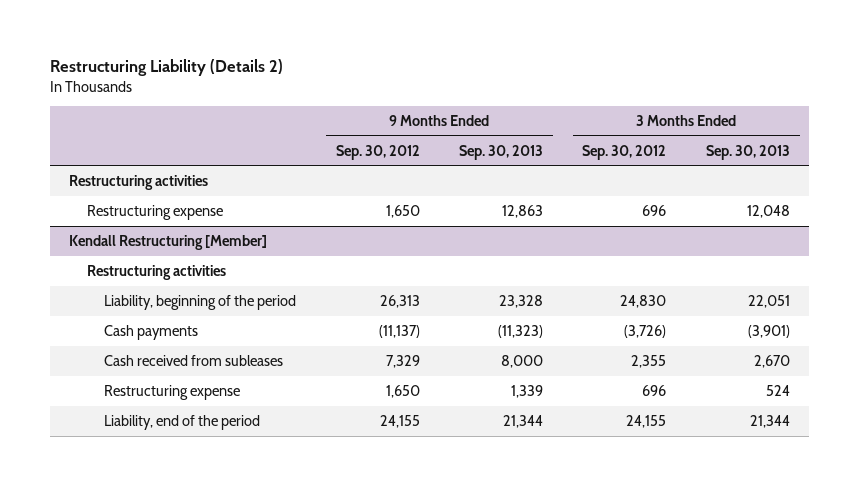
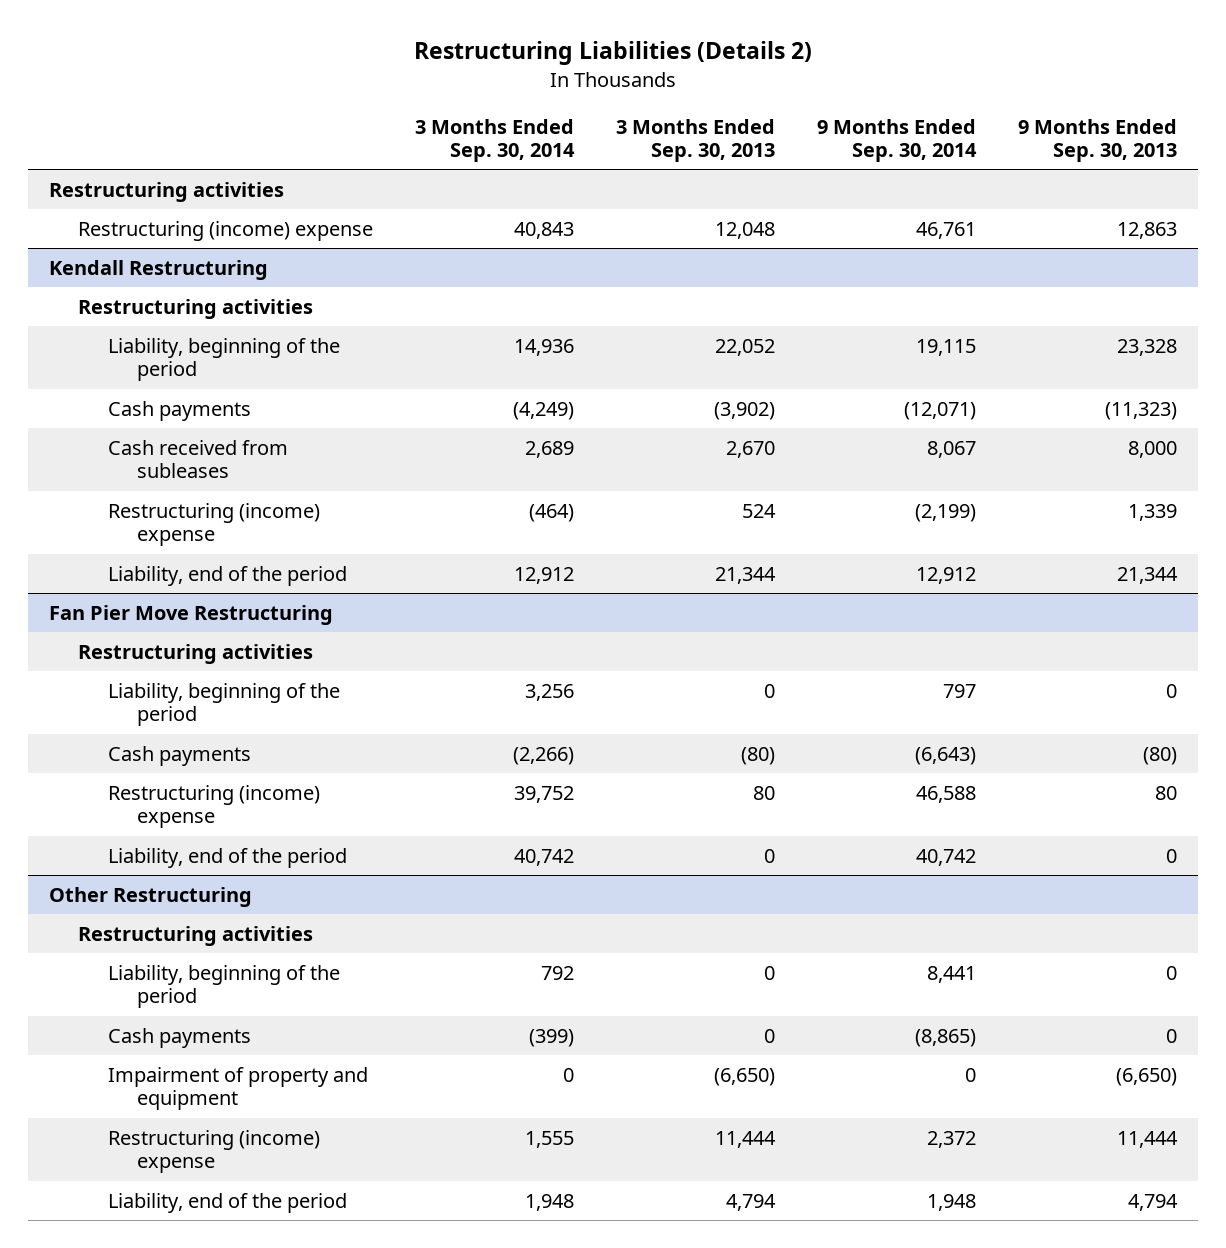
- Restructuring Liability (Details 2)
+ Restructuring Liabilities (Details 2)
- | 9 Months Ended Sep. 30, 2012 | 9 Months Ended Sep. 30, 2013 | 3 Months Ended Sep. 30, 2012 | 3 Months Ended Sep. 30, 2013
+ | 3 Months Ended Sep. 30, 2014 | 3 Months Ended Sep. 30, 2013 | 9 Months Ended Sep. 30, 2014 | 9 Months Ended Sep. 30, 2013
- Restructuring expense | 1,650 | 12,863 | 696 | 12,048
- Kendall Restructuring [Member]
+ Restructuring (income) expense | 40,843 | 12,048 | 46,761 | 12,863
+ Kendall Restructuring
- Liability, beginning of the period | 26,313 | 23,328 | 24,830 | 22,051
- Cash payments | (11,137) | (11,323) | (3,726) | (3,901)
+ Liability, beginning of the period | 14,936 | 22,052 | 19,115 | 23,328
+ Cash payments | (4,249) | (3,902) | (12,071) | (11,323)
- Restructuring expense | 1,650 | 1,339 | 696 | 524
+ Restructuring (income) expense | (464) | 524 | (2,199) | 1,339
+ Fan Pier Move Restructuring
+ Restructuring activities
+ Liability, beginning of the period | 3,256 | 0 | 797 | 0
+ Cash payments | (2,266) | (80) | (6,643) | (80)
+ Restructuring (income) expense | 39,752 | 80 | 46,588 | 80
+ Liability, end of the period | 40,742 | 0 | 40,742 | 0
+ Other Restructuring
+ Restructuring activities
+ Liability, beginning of the period | 792 | 0 | 8,441 | 0
+ Cash payments | (399) | 0 | (8,865) | 0
+ Impairment of property and equipment | 0 | (6,650) | 0 | (6,650)
+ Restructuring (income) expense | 1,555 | 11,444 | 2,372 | 11,444
+ Liability, end of the period | 1,948 | 4,794 | 1,948 | 4,794

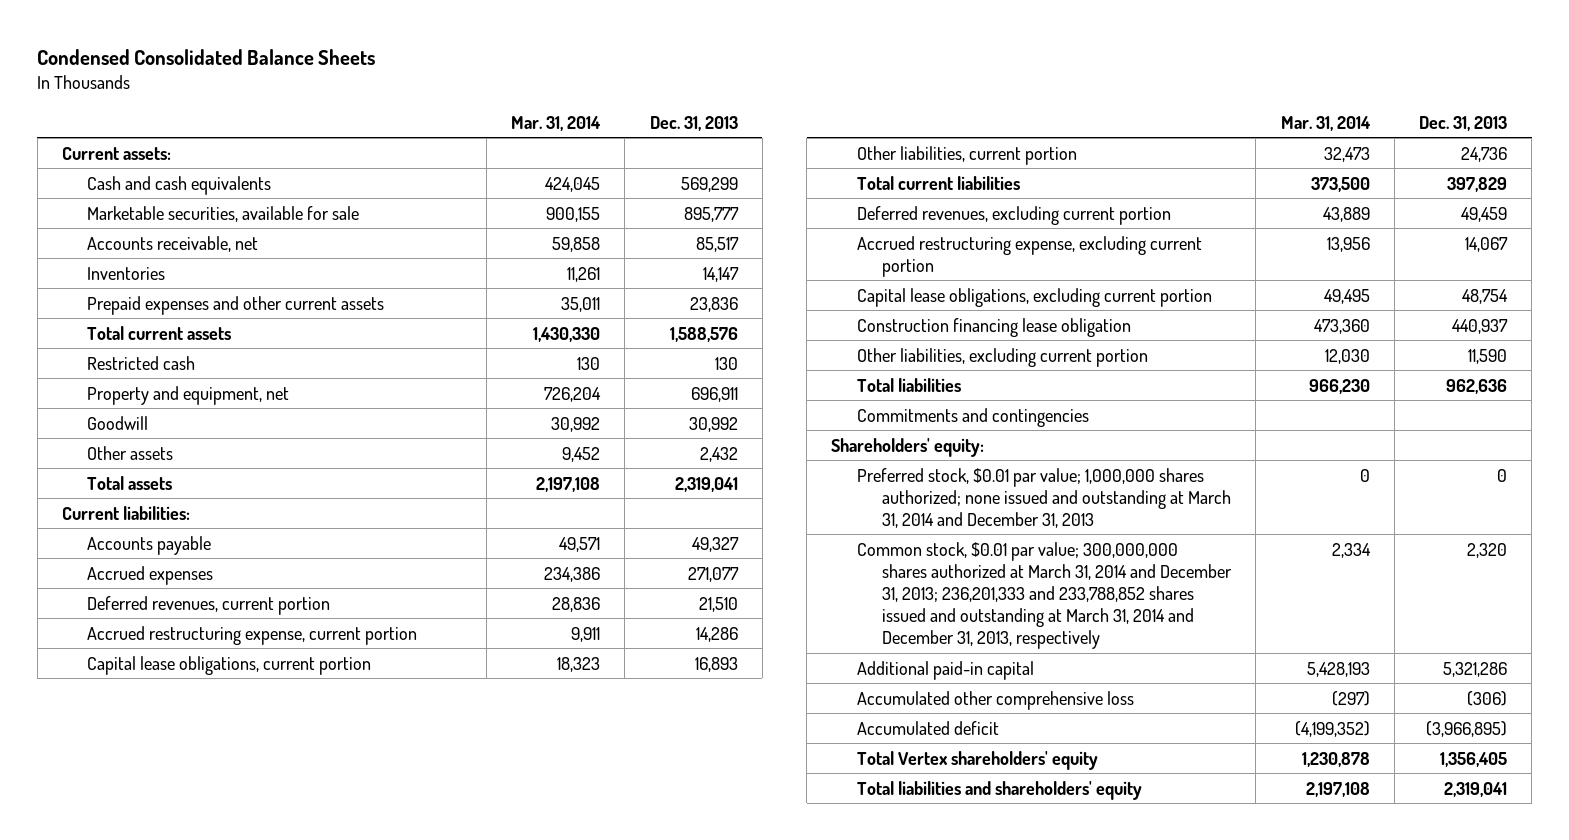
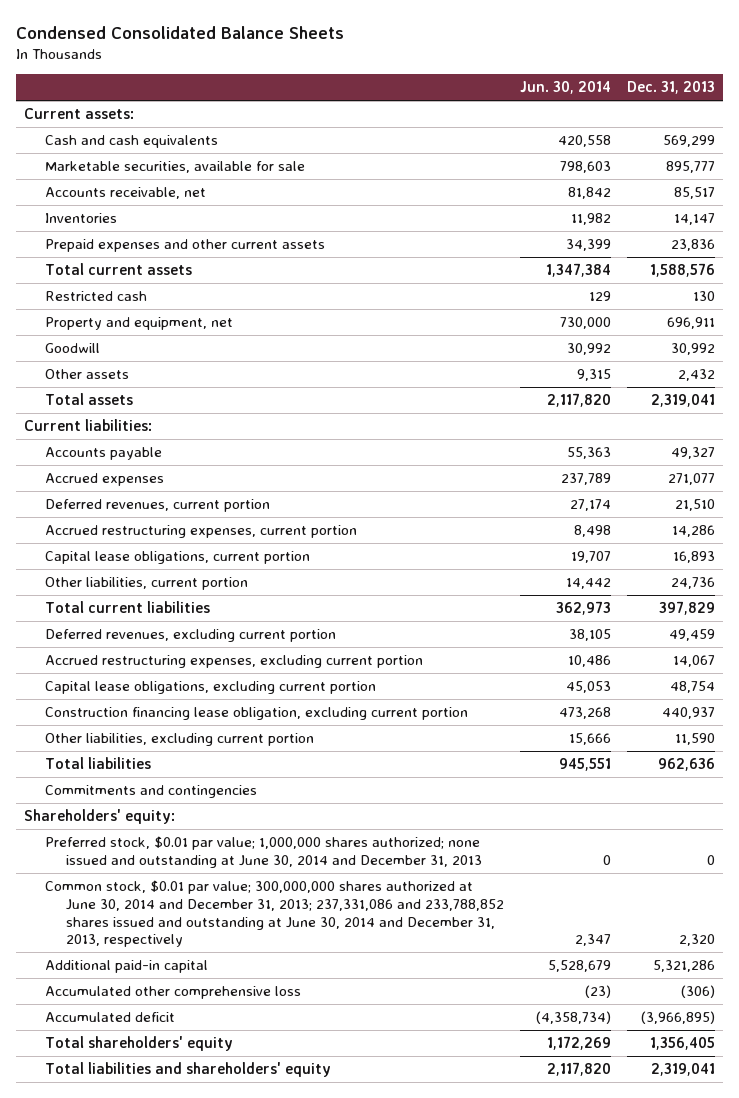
- | Mar. 31, 2014 | Dec. 31, 2013
+ | Jun. 30, 2014 | Dec. 31, 2013
- Accrued restructuring expense, current portion | 9,911 | 14,286
+ Accrued restructuring expenses, current portion | 8,498 | 14,286
- Accrued restructuring expense, excluding current portion | 13,956 | 14,067
+ Accrued restructuring expenses, excluding current portion | 10,486 | 14,067
- Construction financing lease obligation | 473,360 | 440,937
+ Construction financing lease obligation, excluding current portion | 473,268 | 440,937
- Preferred stock, $0.01 par value; 1,000,000 shares authorized; none issued and outstanding at March 31, 2014 and December 31, 2013 | 0 | 0
- Common stock, $0.01 par value; 300,000,000 shares authorized at March 31, 2014 and December 31, 2013; 236,201,333 and 233,788,852 shares issued and outstanding at March 31, 2014 and December 31, 2013, respectively | 2,334 | 2,320
+ Preferred stock, $0.01 par value; 1,000,000 shares authorized; none issued and outstanding at June 30, 2014 and December 31, 2013 | 0 | 0
+ Common stock, $0.01 par value; 300,000,000 shares authorized at June 30, 2014 and December 31, 2013; 237,331,086 and 233,788,852 shares issued and outstanding at June 30, 2014 and December 31, 2013, respectively | 2,347 | 2,320
- Total Vertex shareholders' equity | 1,230,878 | 1,356,405
+ Total shareholders' equity | 1,172,269 | 1,356,405

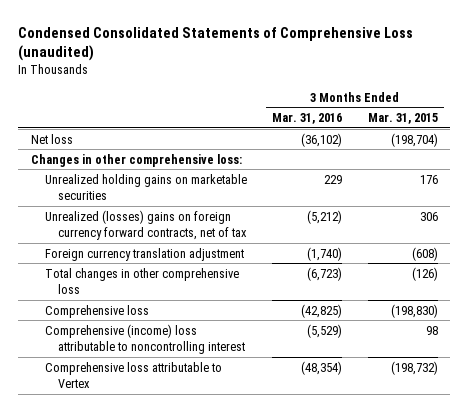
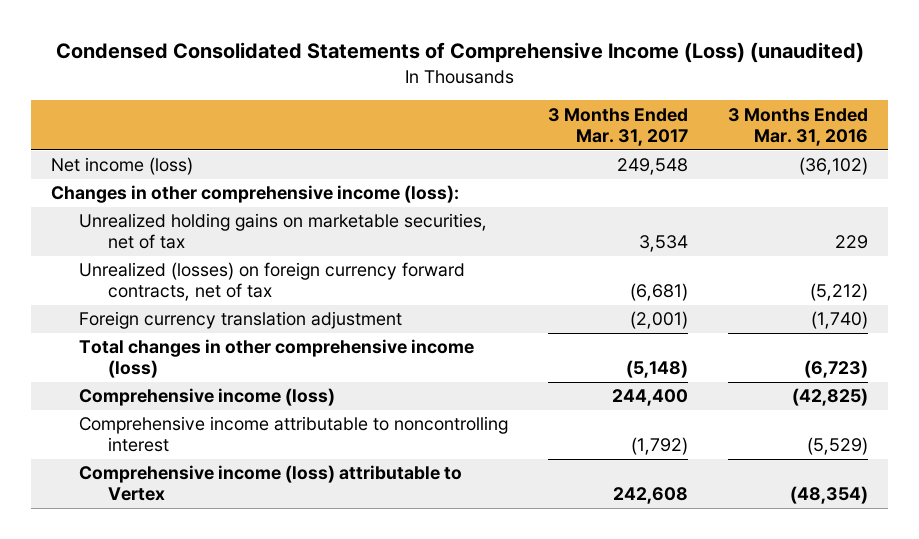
- Condensed Consolidated Statements of Comprehensive Loss (unaudited)
+ Condensed Consolidated Statements of Comprehensive Income (Loss) (unaudited)
- | 3 Months Ended Mar. 31, 2016 | 3 Months Ended Mar. 31, 2015
+ | 3 Months Ended Mar. 31, 2017 | 3 Months Ended Mar. 31, 2016
- Net loss | (36,102) | (198,704)
- Changes in other comprehensive loss:
- Unrealized holding gains on marketable securities | 229 | 176
- Unrealized (losses) gains on foreign currency forward contracts, net of tax | (5,212) | 306
+ Net income (loss) | 249,548 | (36,102)
+ Changes in other comprehensive income (loss):
+ Unrealized holding gains on marketable securities, net of tax | 3,534 | 229
+ Unrealized (losses) on foreign currency forward contracts, net of tax | (6,681) | (5,212)
- Total changes in other comprehensive loss | (6,723) | (126)
- Comprehensive loss | (42,825) | (198,830)
- Comprehensive (income) loss attributable to noncontrolling interest | (5,529) | 98
- Comprehensive loss attributable to Vertex | (48,354) | (198,732)
+ Total changes in other comprehensive income (loss) | (5,148) | (6,723)
+ Comprehensive income (loss) | 244,400 | (42,825)
+ Comprehensive income attributable to noncontrolling interest | (1,792) | (5,529)
+ Comprehensive income (loss) attributable to Vertex | 242,608 | (48,354)

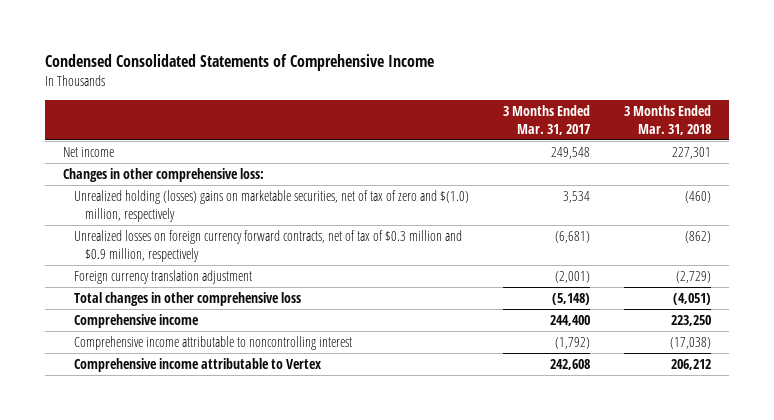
- Condensed Consolidated Statements of Comprehensive Income (Loss) (unaudited)
+ Condensed Consolidated Statements of Comprehensive Income
- | 3 Months Ended Mar. 31, 2017 | 3 Months Ended Mar. 31, 2016
+ | 3 Months Ended Mar. 31, 2017 | 3 Months Ended Mar. 31, 2018
- Net income (loss) | 249,548 | (36,102)
- Changes in other comprehensive income (loss):
- Unrealized holding gains on marketable securities, net of tax | 3,534 | 229
- Unrealized (losses) on foreign currency forward contracts, net of tax | (6,681) | (5,212)
+ Net income | 249,548 | 227,301
+ Changes in other comprehensive loss:
+ Unrealized holding (losses) gains on marketable securities, net of tax of zero and $(1.0) million, respectively | 3,534 | (460)
+ Unrealized losses on foreign currency forward contracts, net of tax of $0.3 million and $0.9 million, respectively | (6,681) | (862)
- Total changes in other comprehensive income (loss) | (5,148) | (6,723)
- Comprehensive income (loss) | 244,400 | (42,825)
+ Total changes in other comprehensive loss | (5,148) | (4,051)
+ Comprehensive income | 244,400 | 223,250
- Comprehensive income (loss) attributable to Vertex | 242,608 | (48,354)
+ Comprehensive income attributable to Vertex | 242,608 | 206,212

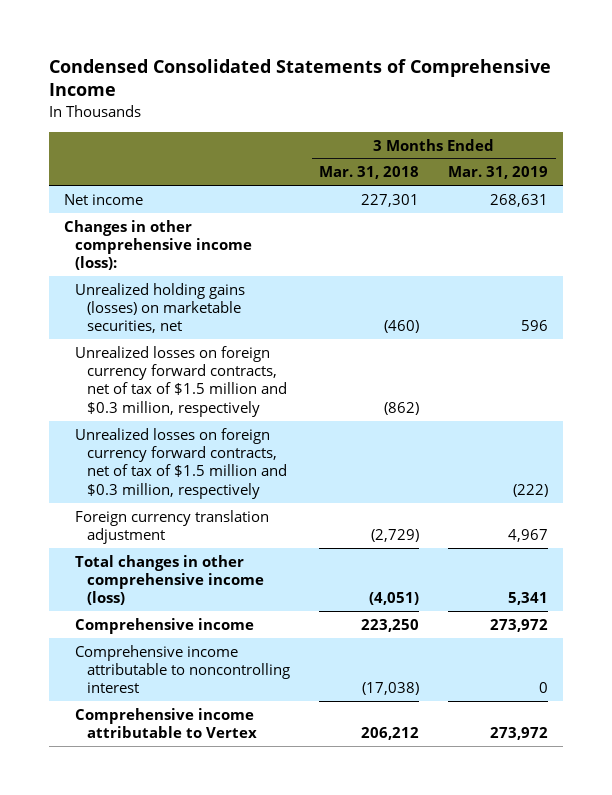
- | 3 Months Ended Mar. 31, 2017 | 3 Months Ended Mar. 31, 2018
+ | 3 Months Ended Mar. 31, 2018 | 3 Months Ended Mar. 31, 2019
- Changes in other comprehensive loss:
- Unrealized holding (losses) gains on marketable securities, net of tax of zero and $(1.0) million, respectively | 3,534 | (460)
- Unrealized losses on foreign currency forward contracts, net of tax of $0.3 million and $0.9 million, respectively | (6,681) | (862)
+ Changes in other comprehensive income (loss):
+ Unrealized holding gains (losses) on marketable securities, net | (460) | 596
+ Unrealized losses on foreign currency forward contracts, net of tax of $1.5 million and $0.3 million, respectively | (862) |
+ Unrealized losses on foreign currency forward contracts, net of tax of $1.5 million and $0.3 million, respectively | | (222)
- Total changes in other comprehensive loss | (5,148) | (4,051)
+ Total changes in other comprehensive income (loss) | (4,051) | 5,341

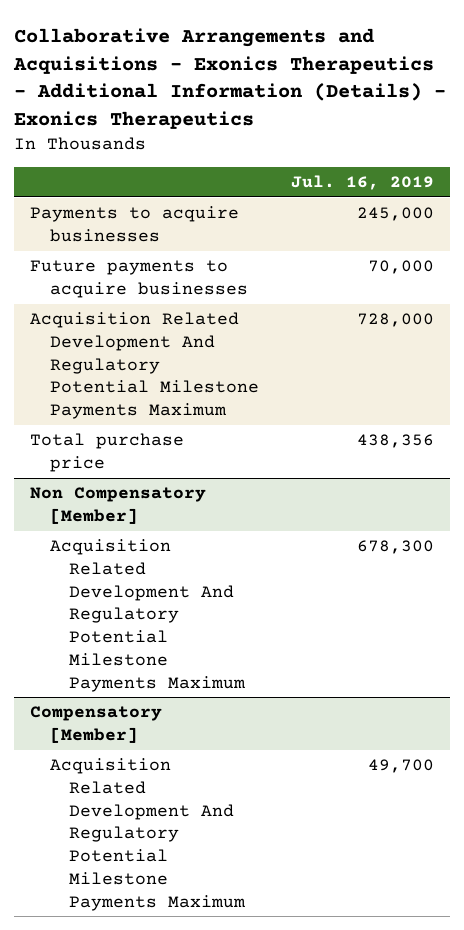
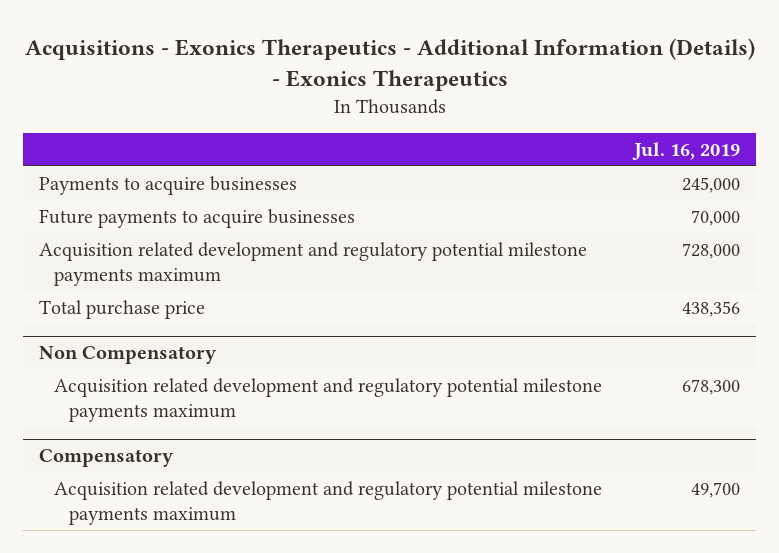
- Collaborative Arrangements and Acquisitions - Exonics Therapeutics - Additional Information (Details) - Exonics Therapeutics
+ Acquisitions - Exonics Therapeutics - Additional Information (Details) - Exonics Therapeutics
- Acquisition Related Development And Regulatory Potential Milestone Payments Maximum | 728,000
+ Acquisition related development and regulatory potential milestone payments maximum | 728,000
- Non Compensatory [Member]
- Acquisition Related Development And Regulatory Potential Milestone Payments Maximum | 678,300
- Compensatory [Member]
- Acquisition Related Development And Regulatory Potential Milestone Payments Maximum | 49,700
+ Non Compensatory
+ Acquisition related development and regulatory potential milestone payments maximum | 678,300
+ Compensatory
+ Acquisition related development and regulatory potential milestone payments maximum | 49,700

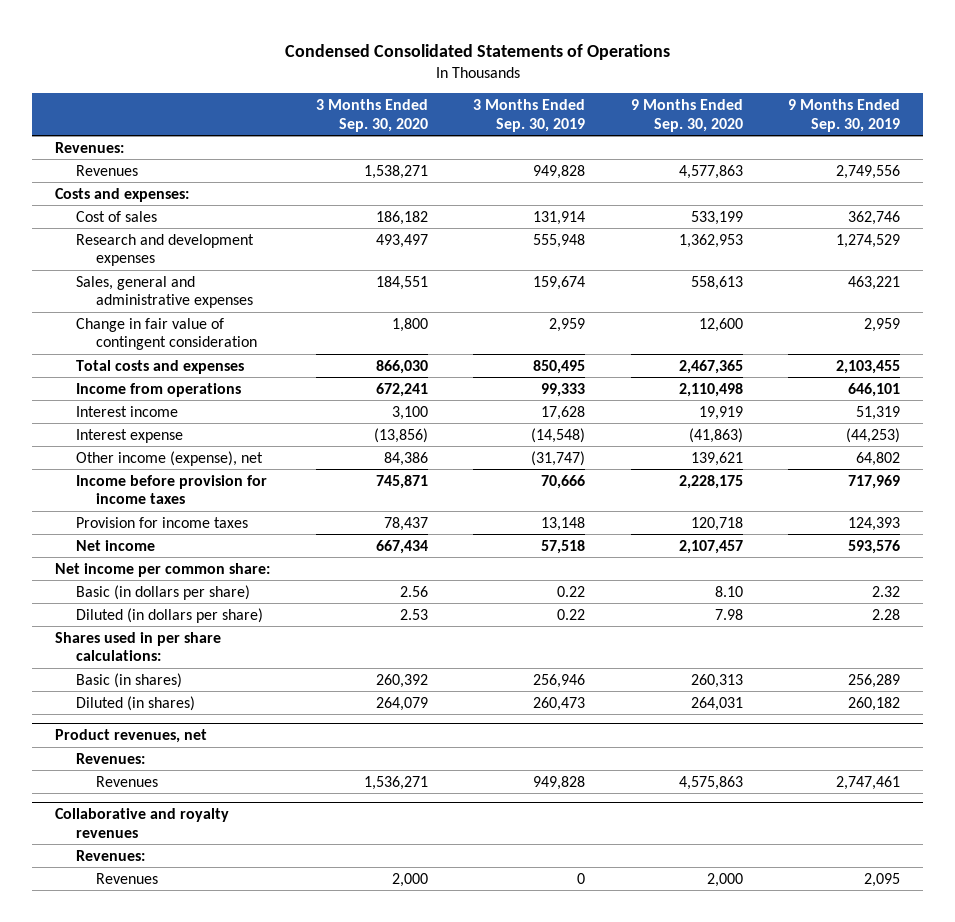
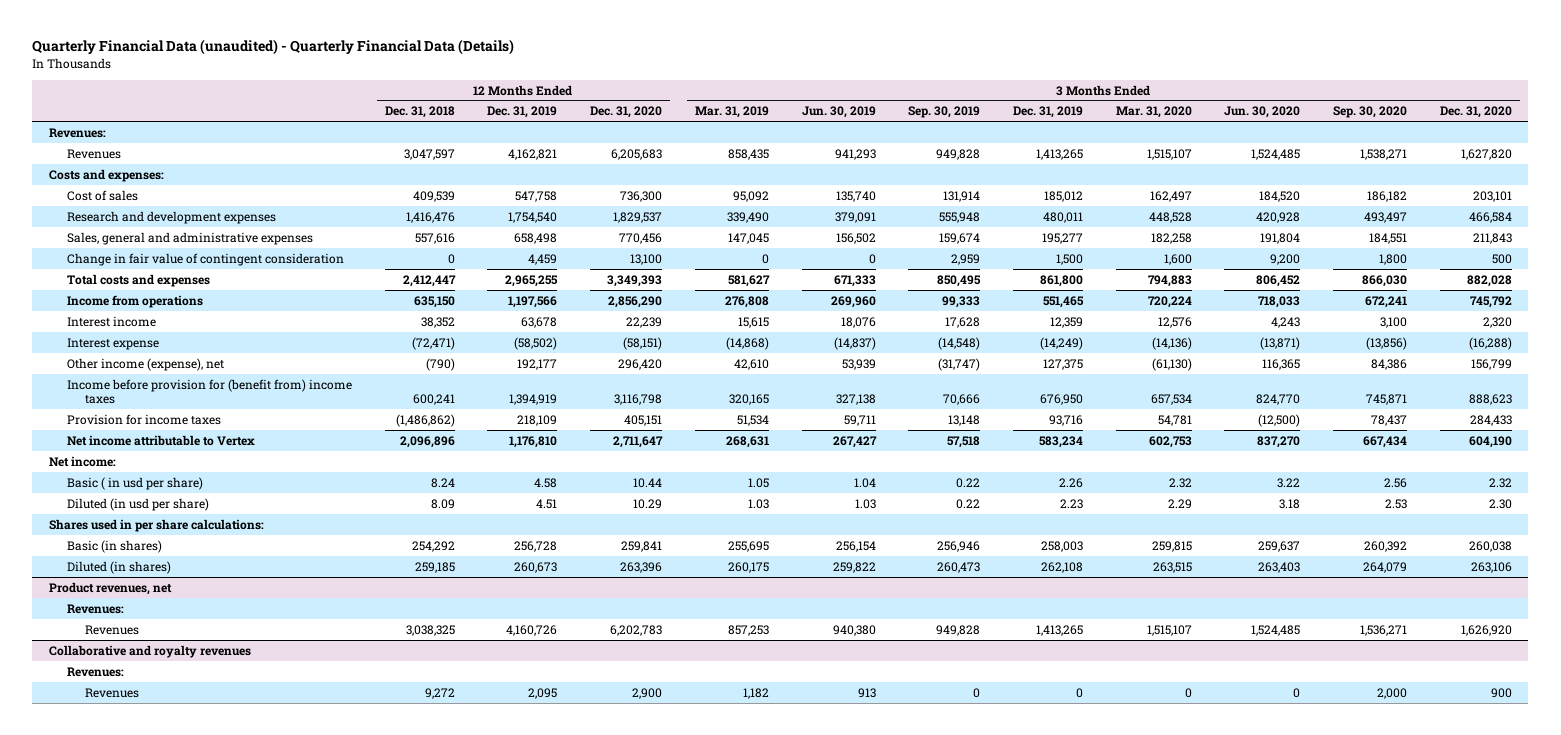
- Condensed Consolidated Statements of Operations
+ Quarterly Financial Data (unaudited) - Quarterly Financial Data (Details)
- | 3 Months Ended Sep. 30, 2020 | 3 Months Ended Sep. 30, 2019 | 9 Months Ended Sep. 30, 2020 | 9 Months Ended Sep. 30, 2019
+ | 12 Months Ended Dec. 31, 2018 | 12 Months Ended Dec. 31, 2019 | 12 Months Ended Dec. 31, 2020 | 3 Months Ended Mar. 31, 2019 | 3 Months Ended Jun. 30, 2019 | 3 Months Ended Sep. 30, 2019 | 3 Months Ended Dec. 31, 2019 | 3 Months Ended Mar. 31, 2020 | 3 Months Ended Jun. 30, 2020 | 3 Months Ended Sep. 30, 2020 | 3 Months Ended Dec. 31, 2020
- Income before provision for income taxes | 745,871 | 70,666 | 2,228,175 | 717,969
+ Income before provision for (benefit from) income taxes | 600,241 | 1,394,919 | 3,116,798 | 320,165 | 327,138 | 70,666 | 676,950 | 657,534 | 824,770 | 745,871 | 888,623
- Net income | 667,434 | 57,518 | 2,107,457 | 593,576
- Net income per common share:
- Basic (in dollars per share) | 2.56 | 0.22 | 8.10 | 2.32
- Diluted (in dollars per share) | 2.53 | 0.22 | 7.98 | 2.28
+ Net income attributable to Vertex | 2,096,896 | 1,176,810 | 2,711,647 | 268,631 | 267,427 | 57,518 | 583,234 | 602,753 | 837,270 | 667,434 | 604,190
+ Net income:
+ Basic ( in usd per share) | 8.24 | 4.58 | 10.44 | 1.05 | 1.04 | 0.22 | 2.26 | 2.32 | 3.22 | 2.56 | 2.32
+ Diluted (in usd per share) | 8.09 | 4.51 | 10.29 | 1.03 | 1.03 | 0.22 | 2.23 | 2.29 | 3.18 | 2.53 | 2.30

